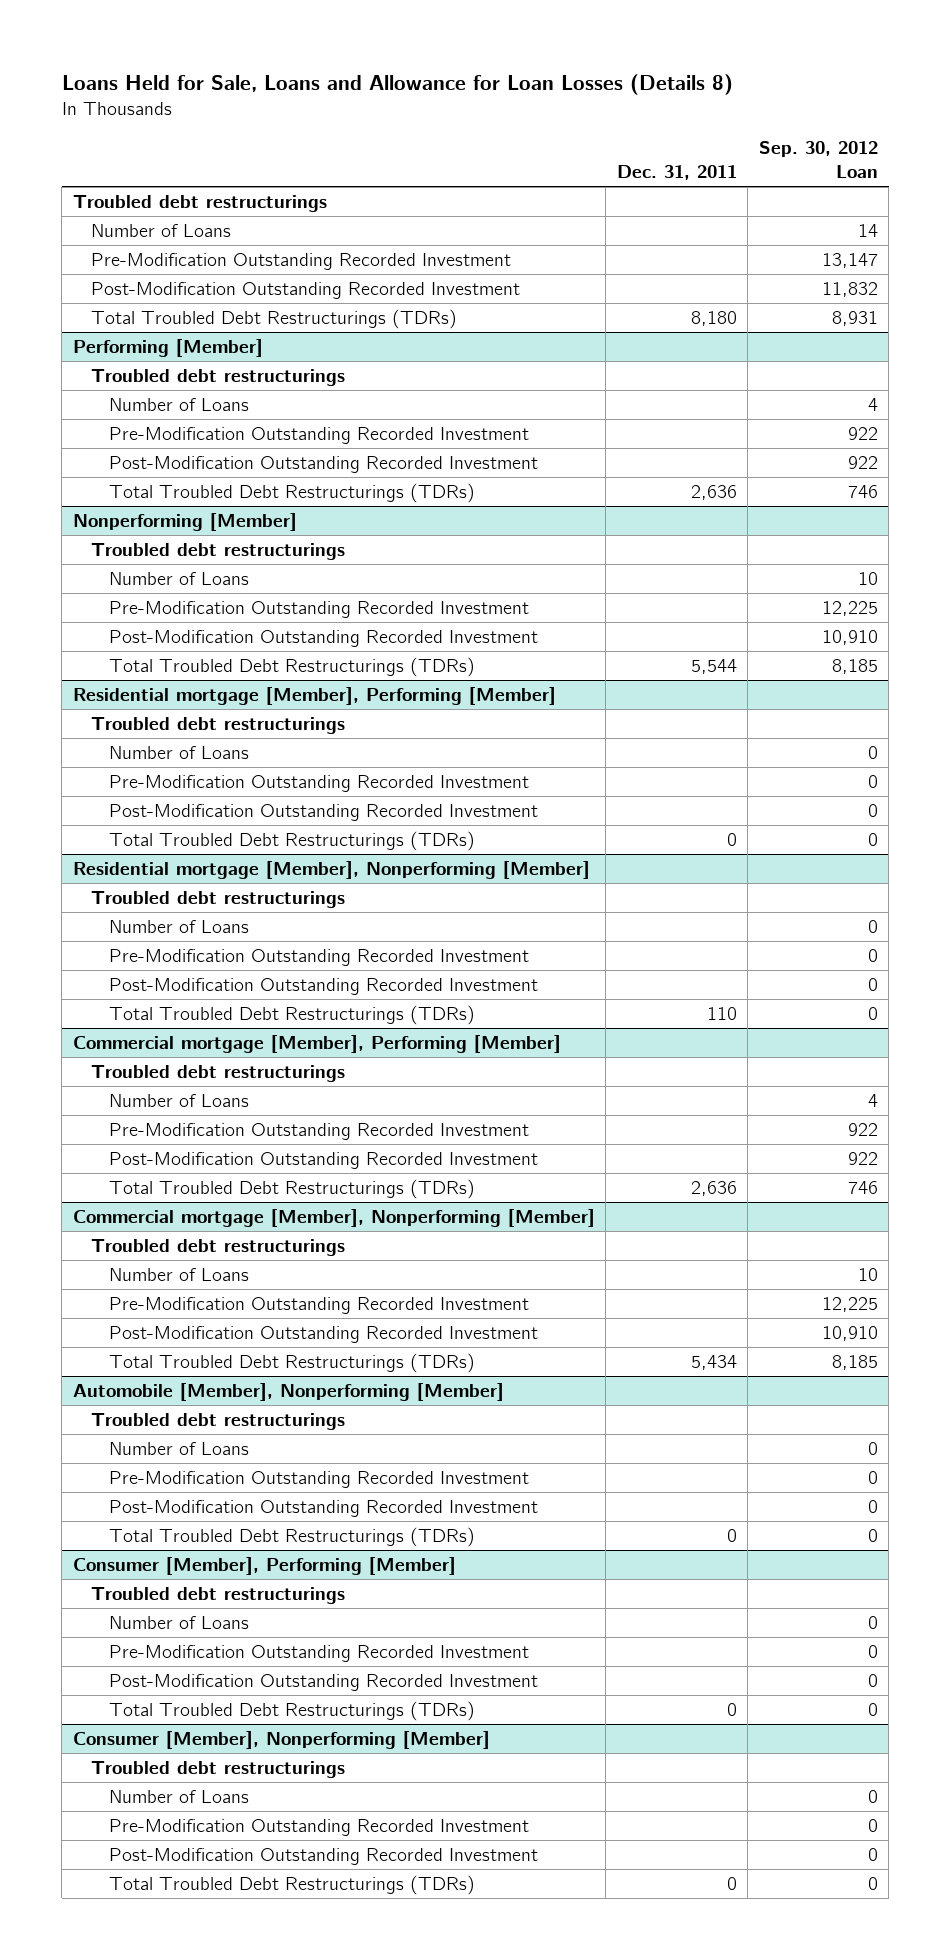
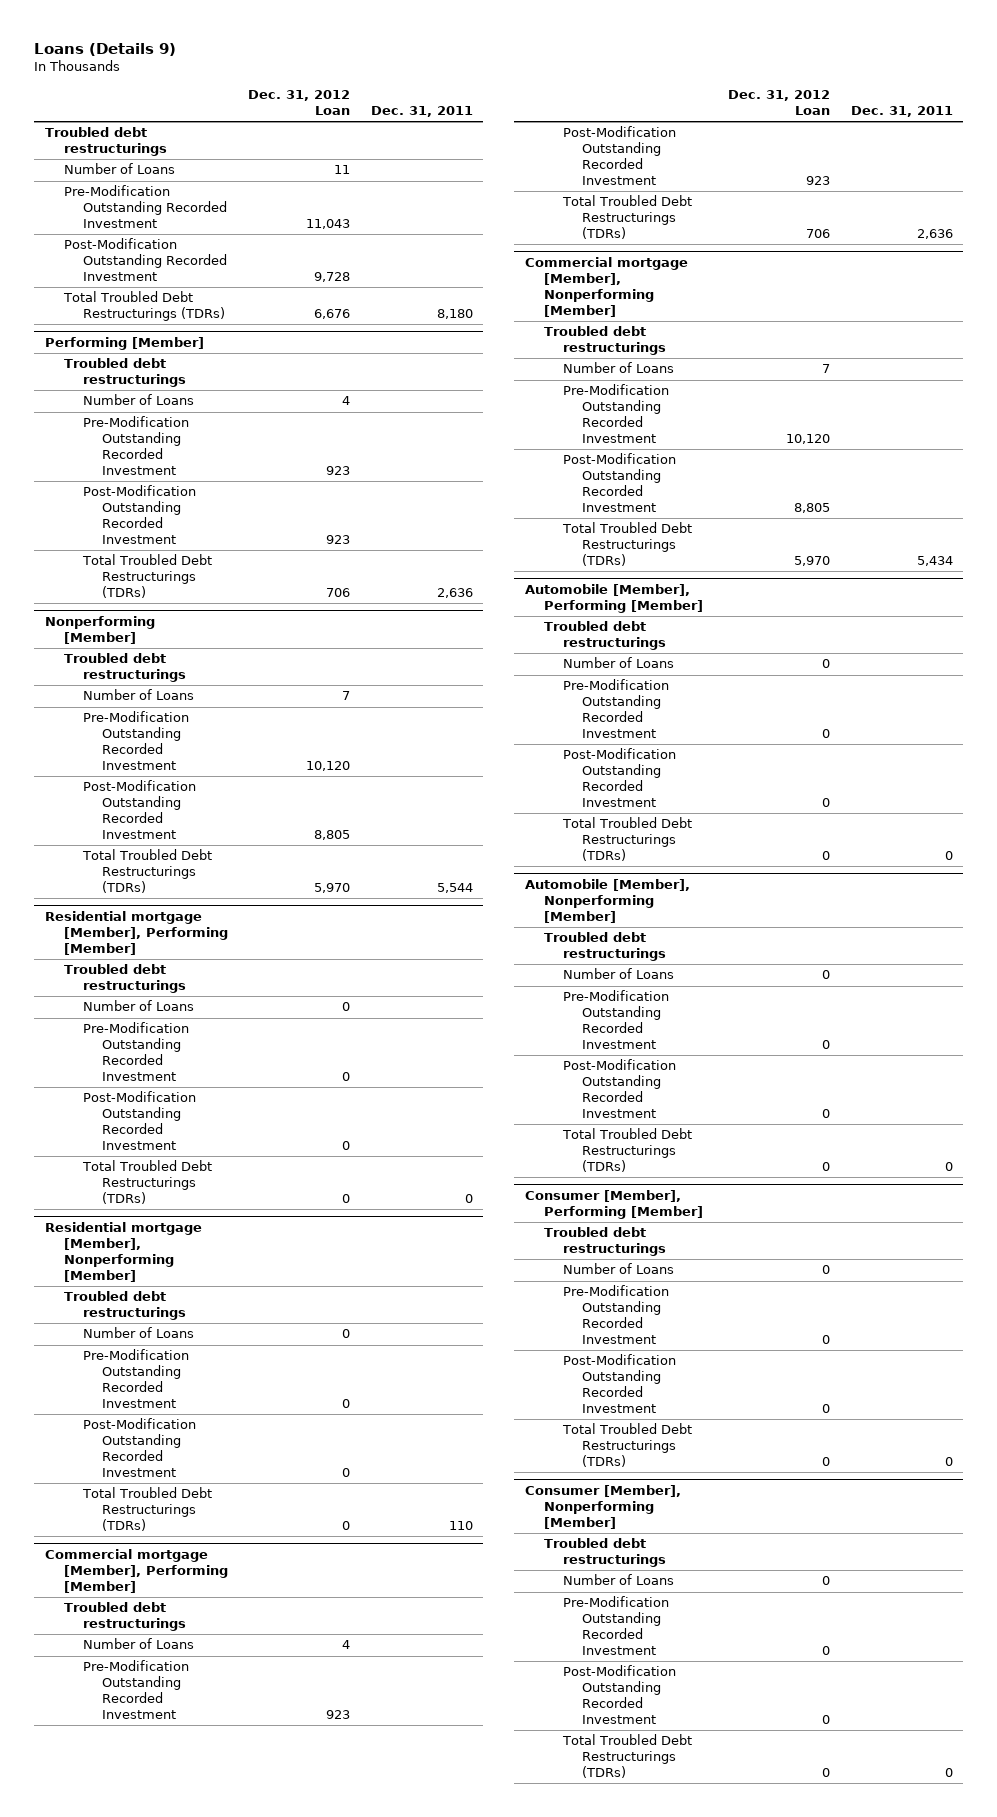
- Loans Held for Sale, Loans and Allowance for Loan Losses (Details 8)
+ Loans (Details 9)
- | Dec. 31, 2011 | Sep. 30, 2012 Loan
+ | Dec. 31, 2012 Loan | Dec. 31, 2011
+ Automobile [Member], Performing [Member]
+ Troubled debt restructurings
+ Number of Loans | 0 |
+ Pre-Modification Outstanding Recorded Investment | 0 |
+ Post-Modification Outstanding Recorded Investment | 0 |
+ Total Troubled Debt Restructurings (TDRs) | 0 | 0

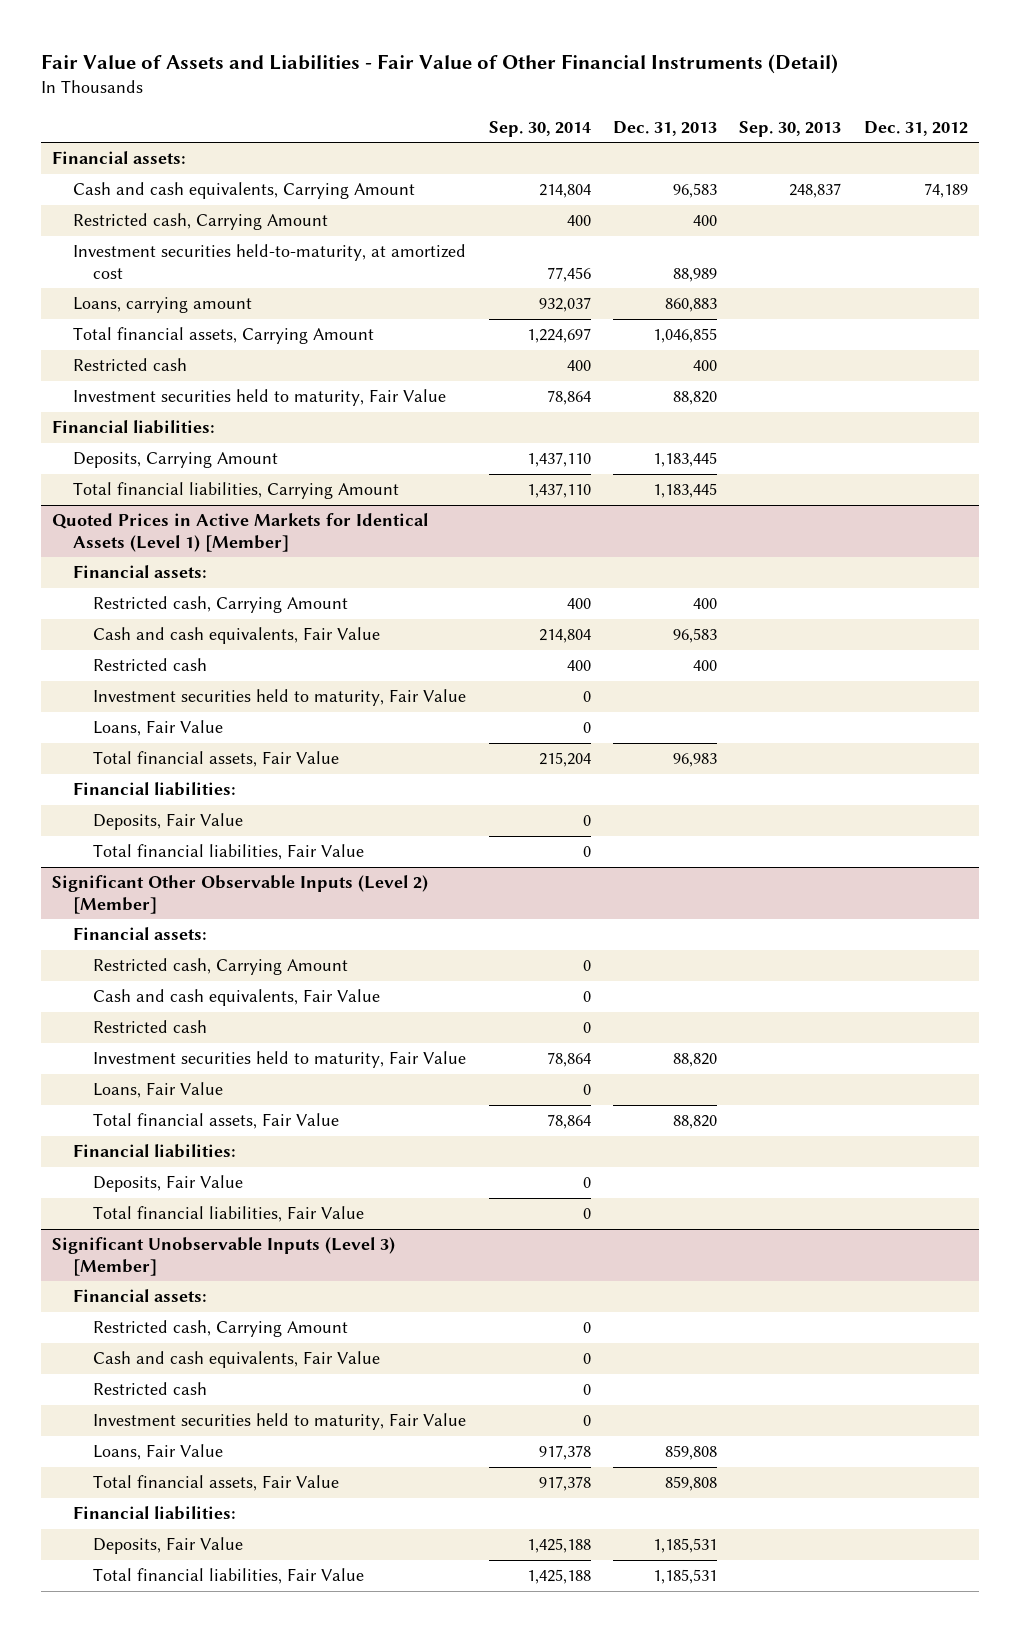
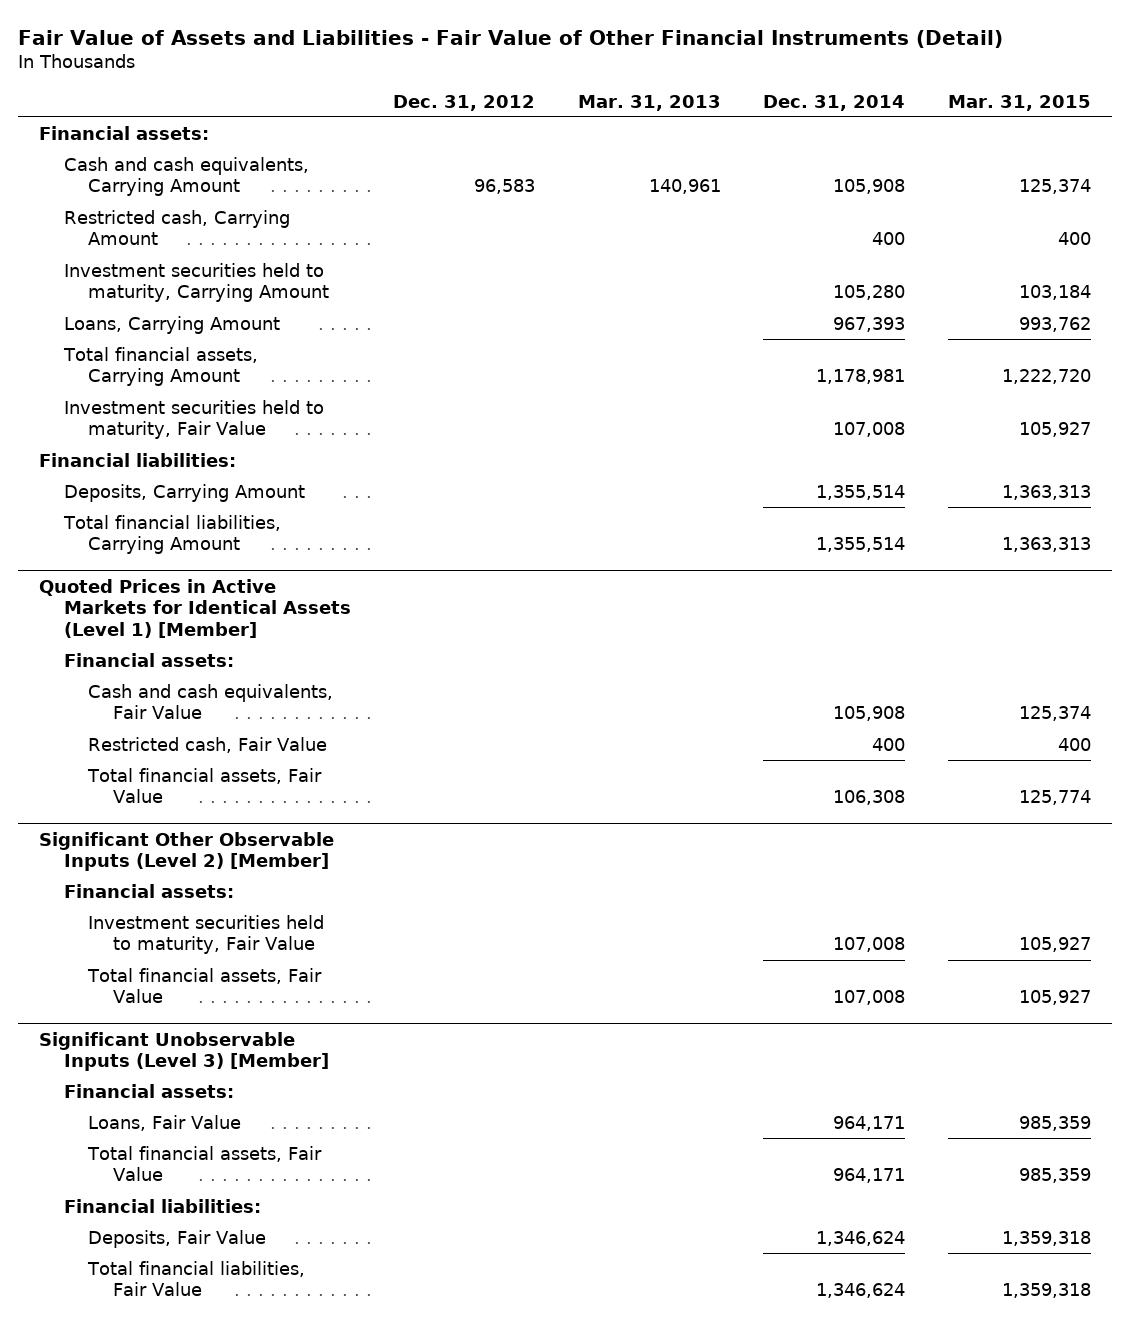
- | Sep. 30, 2014 | Dec. 31, 2013 | Sep. 30, 2013 | Dec. 31, 2012
+ | Dec. 31, 2012 | Mar. 31, 2013 | Dec. 31, 2014 | Mar. 31, 2015
- Cash and cash equivalents, Carrying Amount | 214,804 | 96,583 | 248,837 | 74,189
+ Cash and cash equivalents, Carrying Amount | 96,583 | 140,961 | 105,908 | 125,374
- Investment securities held-to-maturity, at amortized cost | 77,456 | 88,989 | |
- Loans, carrying amount | 932,037 | 860,883 | |
+ Investment securities held to maturity, Carrying Amount | | | 105,280 | 103,184
+ Loans, Carrying Amount | | | 967,393 | 993,762
- Restricted cash | 400 | 400 | |
@ Quoted Prices in Active Markets for Identical Assets (Level 1) [Member]
- Restricted cash, Carrying Amount | 400 | 400 | |
- Restricted cash | 400 | 400 | |
- Investment securities held to maturity, Fair Value | 0 | | |
- Loans, Fair Value | 0 | | |
+ Restricted cash, Fair Value | | | 400 | 400
- Financial liabilities:
- Deposits, Fair Value | 0 | | |
- Total financial liabilities, Fair Value | 0 | | |
@ Significant Other Observable Inputs (Level 2) [Member]
- Restricted cash, Carrying Amount | 0 | | |
- Cash and cash equivalents, Fair Value | 0 | | |
- Restricted cash | 0 | | |
- Loans, Fair Value | 0 | | |
- Financial liabilities:
- Deposits, Fair Value | 0 | | |
- Total financial liabilities, Fair Value | 0 | | |
@ Significant Unobservable Inputs (Level 3) [Member]
- Restricted cash, Carrying Amount | 0 | | |
- Cash and cash equivalents, Fair Value | 0 | | |
- Restricted cash | 0 | | |
- Investment securities held to maturity, Fair Value | 0 | | |

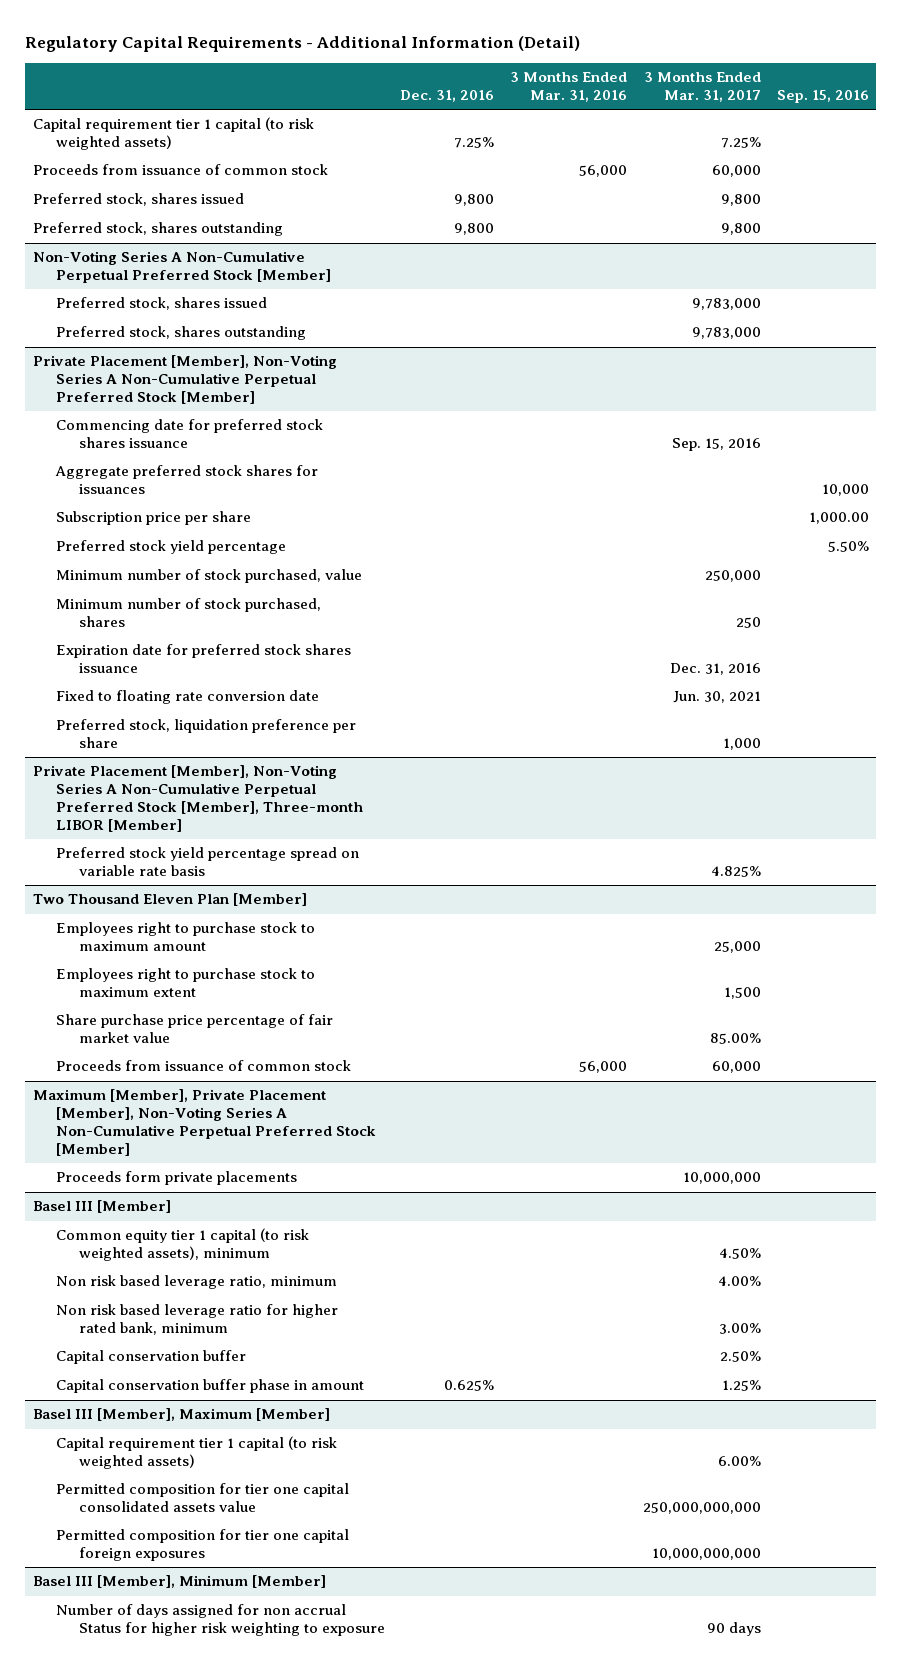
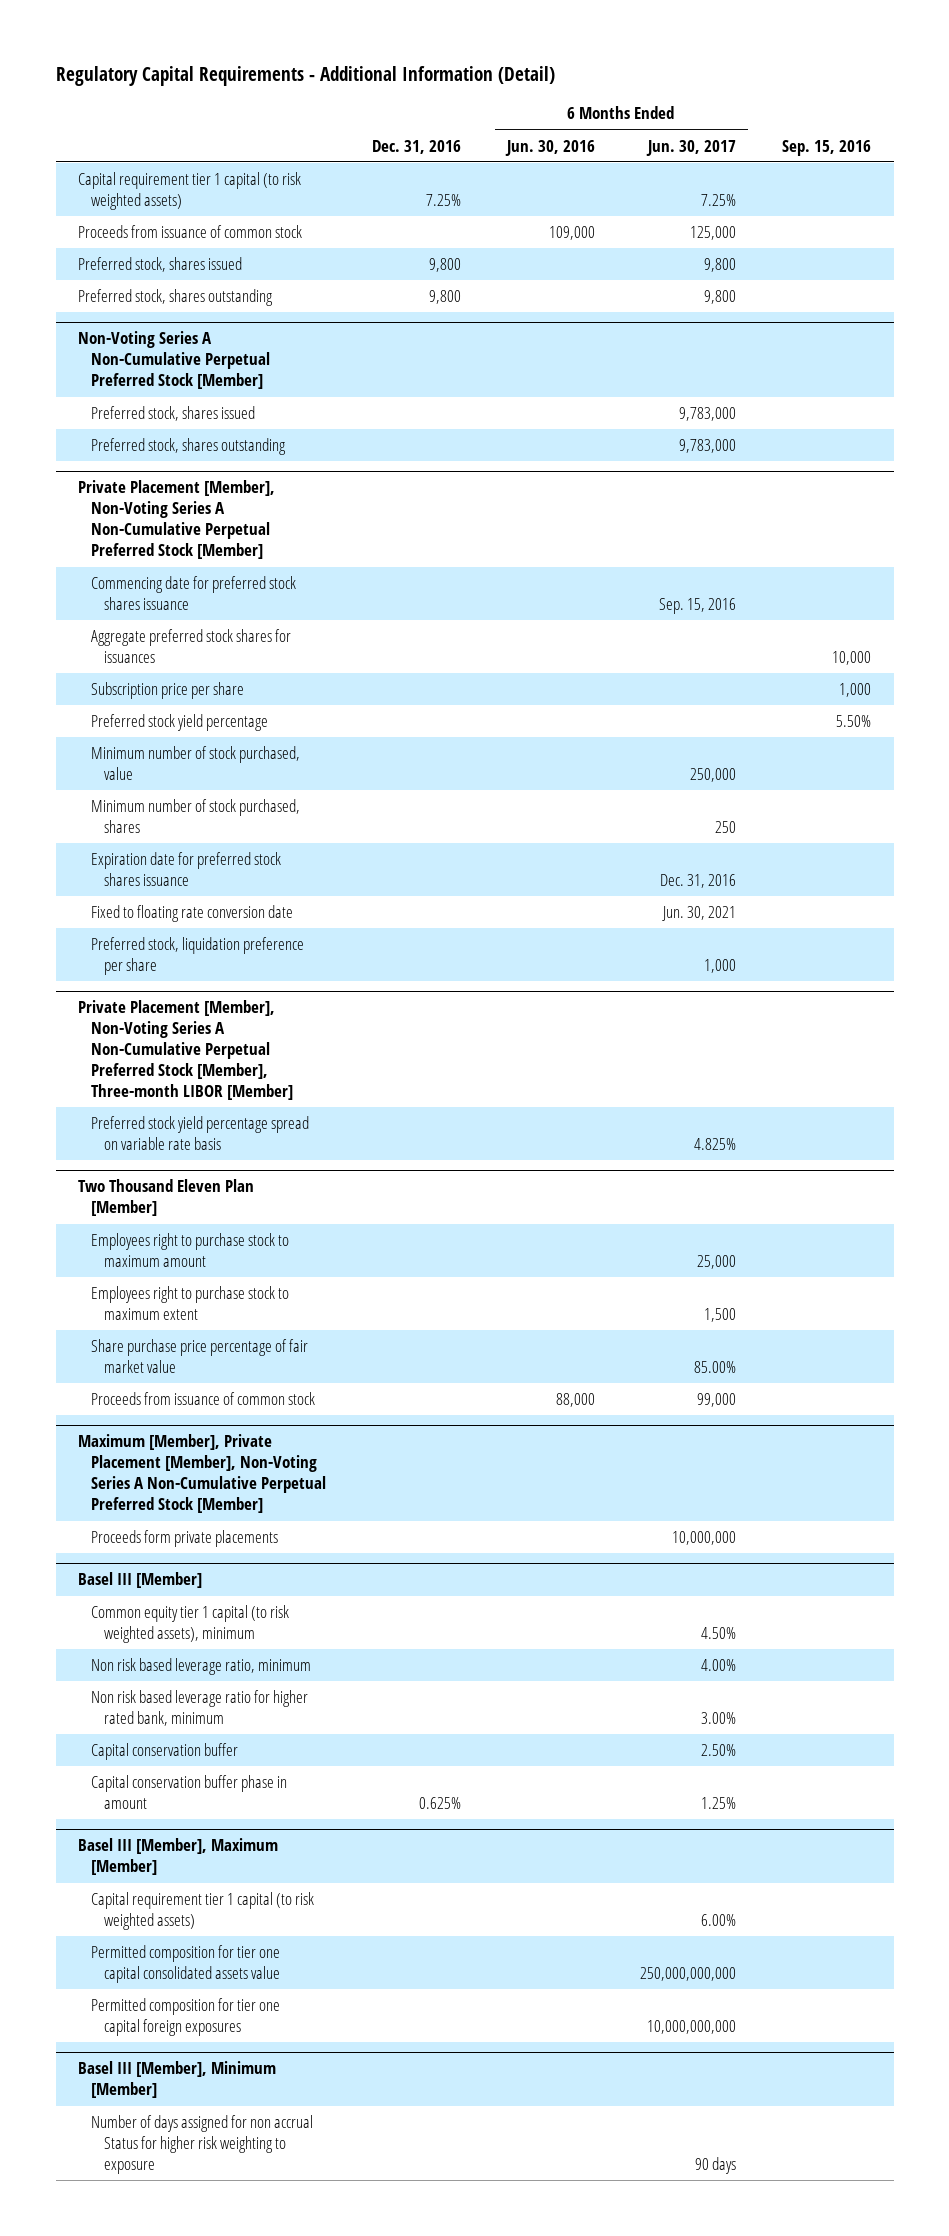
- | Dec. 31, 2016 | 3 Months Ended Mar. 31, 2016 | 3 Months Ended Mar. 31, 2017 | Sep. 15, 2016
+ | Dec. 31, 2016 | 6 Months Ended Jun. 30, 2016 | 6 Months Ended Jun. 30, 2017 | Sep. 15, 2016
@ Private Placement [Member], Non-Voting Series A Non-Cumulative Perpetual Preferred Stock [Member]
- Subscription price per share | | | | 1,000.00
+ Subscription price per share | | | | 1,000

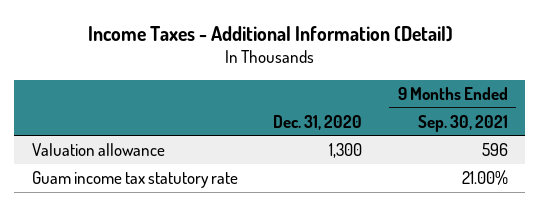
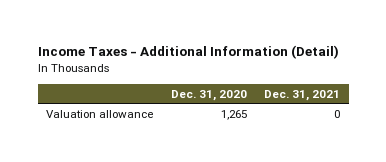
- | Dec. 31, 2020 | 9 Months Ended Sep. 30, 2021
+ | Dec. 31, 2020 | Dec. 31, 2021
- Valuation allowance | 1,300 | 596
- Guam income tax statutory rate | | 21.00%
+ Valuation allowance | 1,265 | 0

